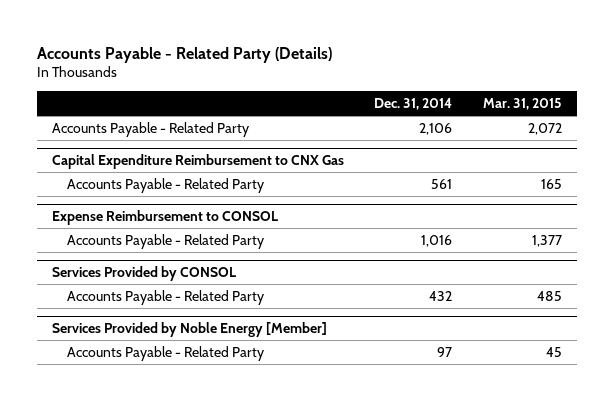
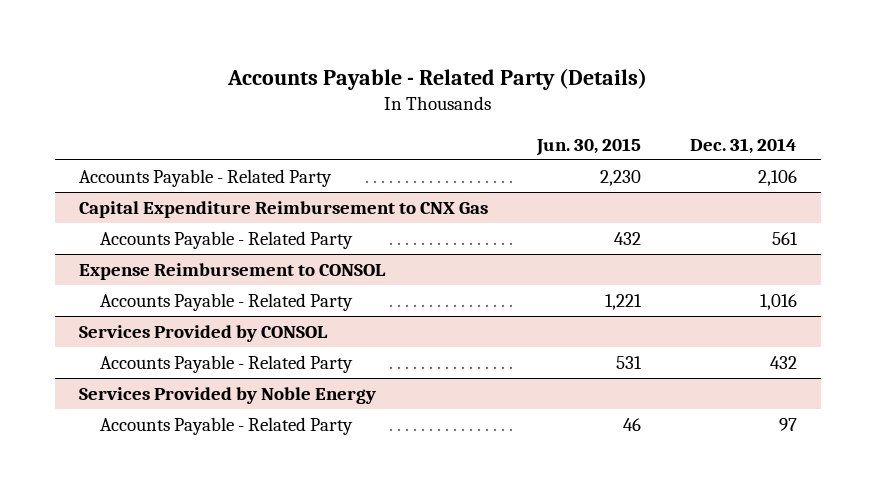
- | Dec. 31, 2014 | Mar. 31, 2015
+ | Jun. 30, 2015 | Dec. 31, 2014
- Services Provided by Noble Energy [Member]
+ Services Provided by Noble Energy

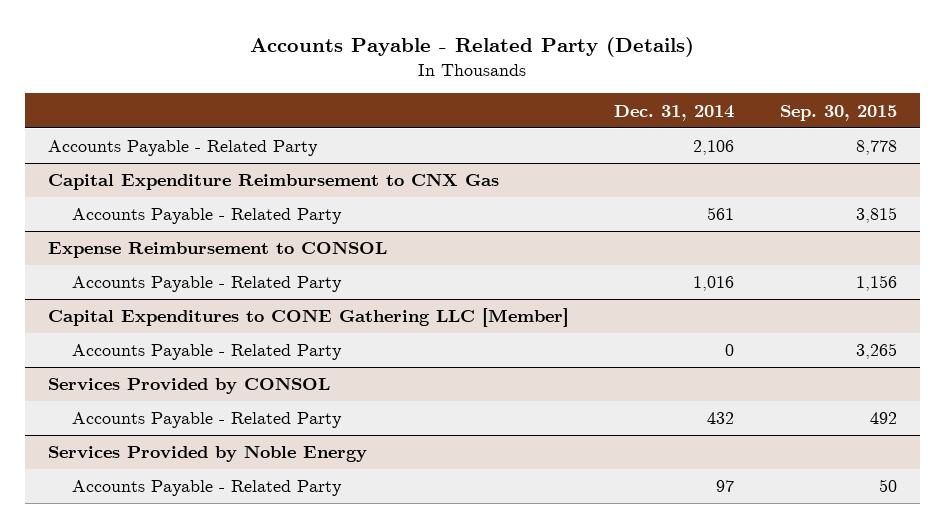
- | Jun. 30, 2015 | Dec. 31, 2014
+ | Dec. 31, 2014 | Sep. 30, 2015
+ Capital Expenditures to CONE Gathering LLC [Member]
+ Accounts Payable - Related Party | 0 | 3,265

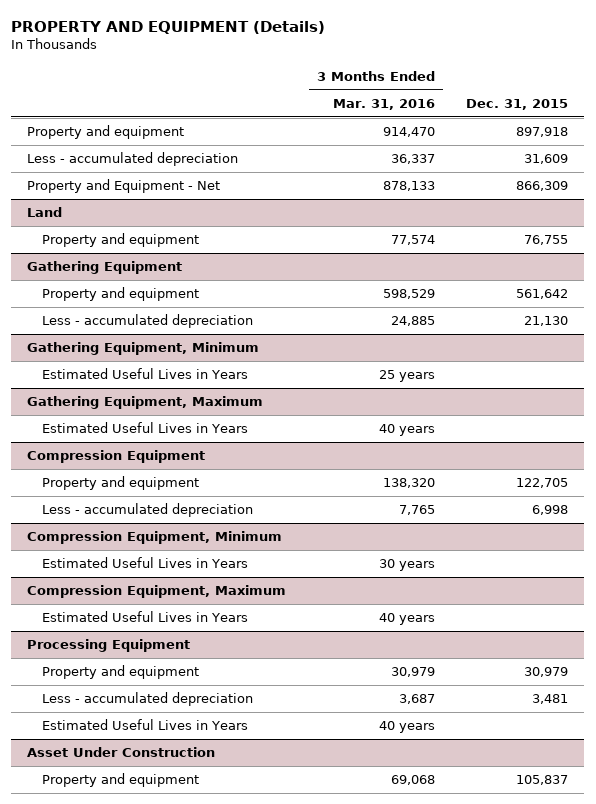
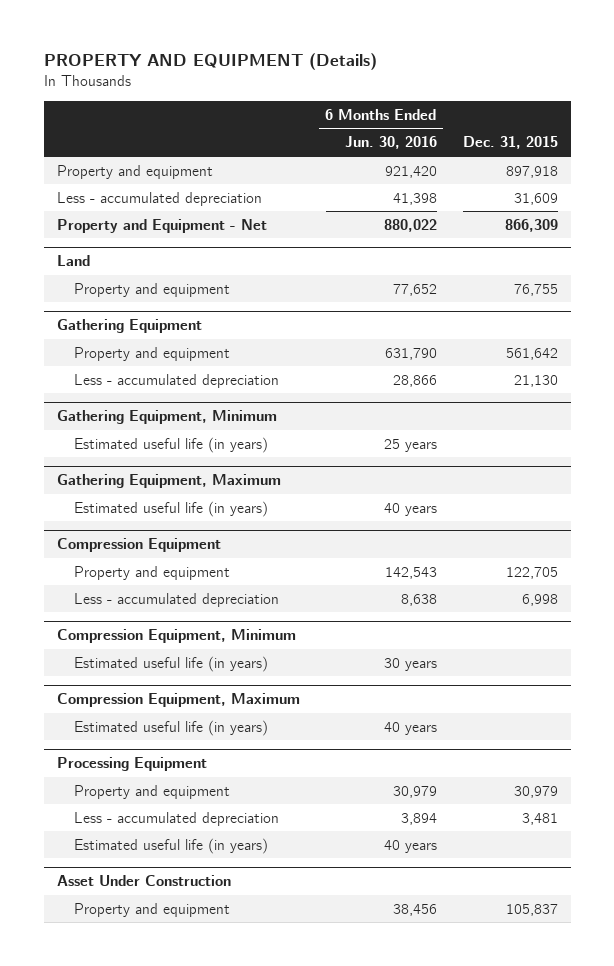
- | 3 Months Ended Mar. 31, 2016 | Dec. 31, 2015
+ | 6 Months Ended Jun. 30, 2016 | Dec. 31, 2015
@ Gathering Equipment, Minimum
- Estimated Useful Lives in Years | 25 years |
+ Estimated useful life (in years) | 25 years |
@ Gathering Equipment, Maximum
- Estimated Useful Lives in Years | 40 years |
+ Estimated useful life (in years) | 40 years |
@ Compression Equipment, Minimum
- Estimated Useful Lives in Years | 30 years |
+ Estimated useful life (in years) | 30 years |
@ Compression Equipment, Maximum
- Estimated Useful Lives in Years | 40 years |
+ Estimated useful life (in years) | 40 years |
@ Processing Equipment
- Estimated Useful Lives in Years | 40 years |
+ Estimated useful life (in years) | 40 years |

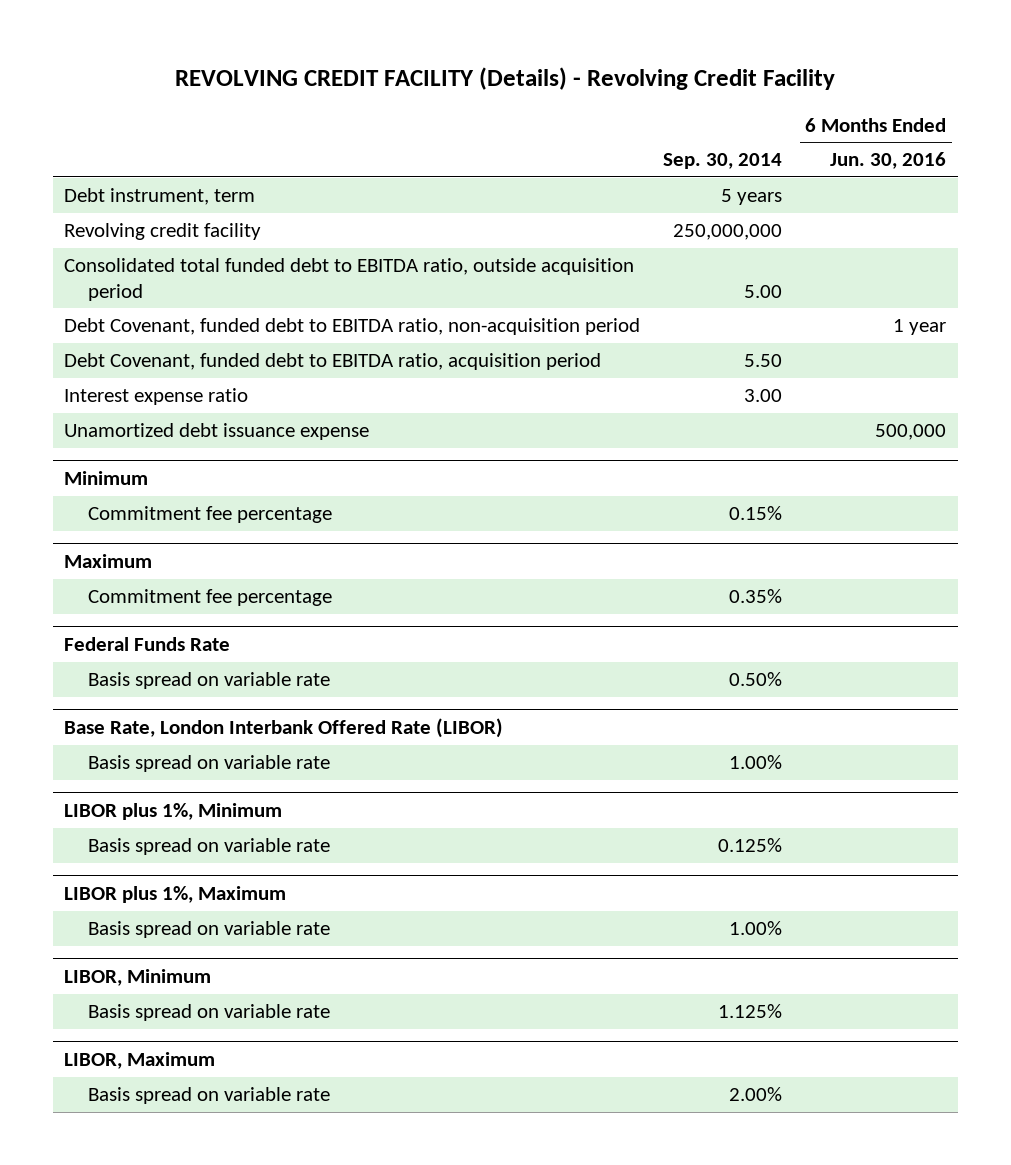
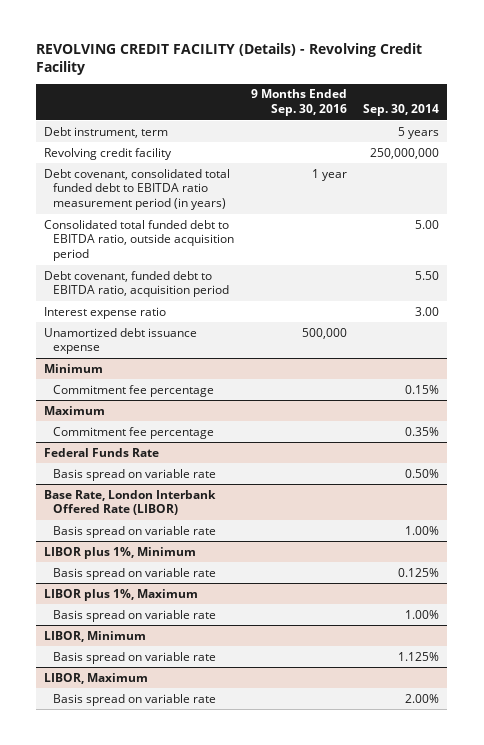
- | Sep. 30, 2014 | 6 Months Ended Jun. 30, 2016
+ | 9 Months Ended Sep. 30, 2016 | Sep. 30, 2014
+ Debt covenant, consolidated total funded debt to EBITDA ratio measurement period (in years) | 1 year |
- Debt Covenant, funded debt to EBITDA ratio, non-acquisition period | | 1 year
- Debt Covenant, funded debt to EBITDA ratio, acquisition period | 5.50 |
+ Debt covenant, funded debt to EBITDA ratio, acquisition period | | 5.50

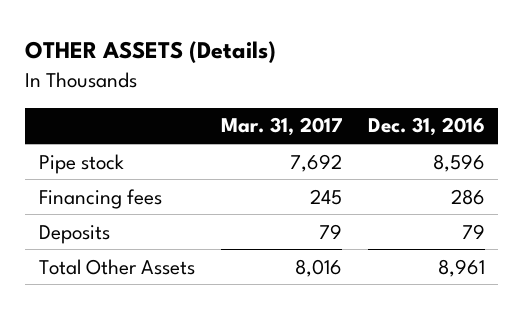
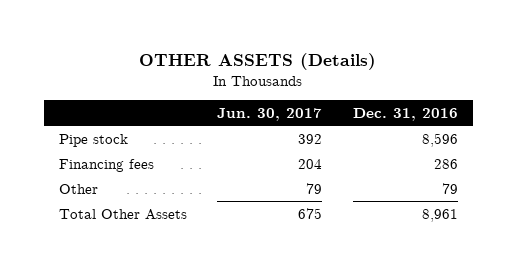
- | Mar. 31, 2017 | Dec. 31, 2016
+ | Jun. 30, 2017 | Dec. 31, 2016
- Deposits | 79 | 79
+ Other | 79 | 79

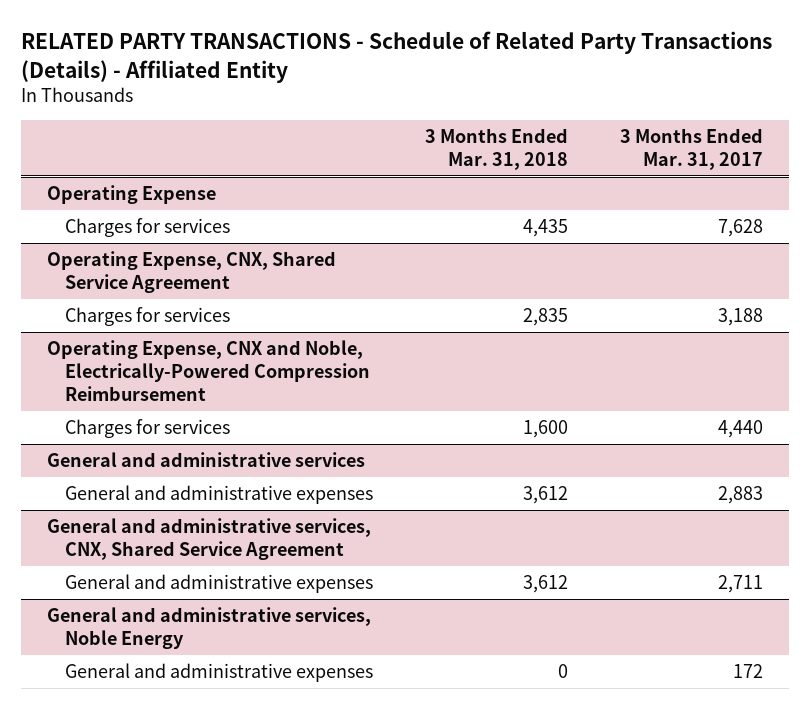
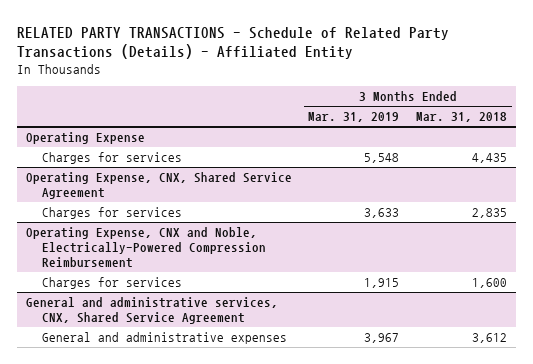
- | 3 Months Ended Mar. 31, 2018 | 3 Months Ended Mar. 31, 2017
+ | 3 Months Ended Mar. 31, 2019 | 3 Months Ended Mar. 31, 2018
- General and administrative services
- General and administrative expenses | 3,612 | 2,883
- General and administrative services, Noble Energy
- General and administrative expenses | 0 | 172

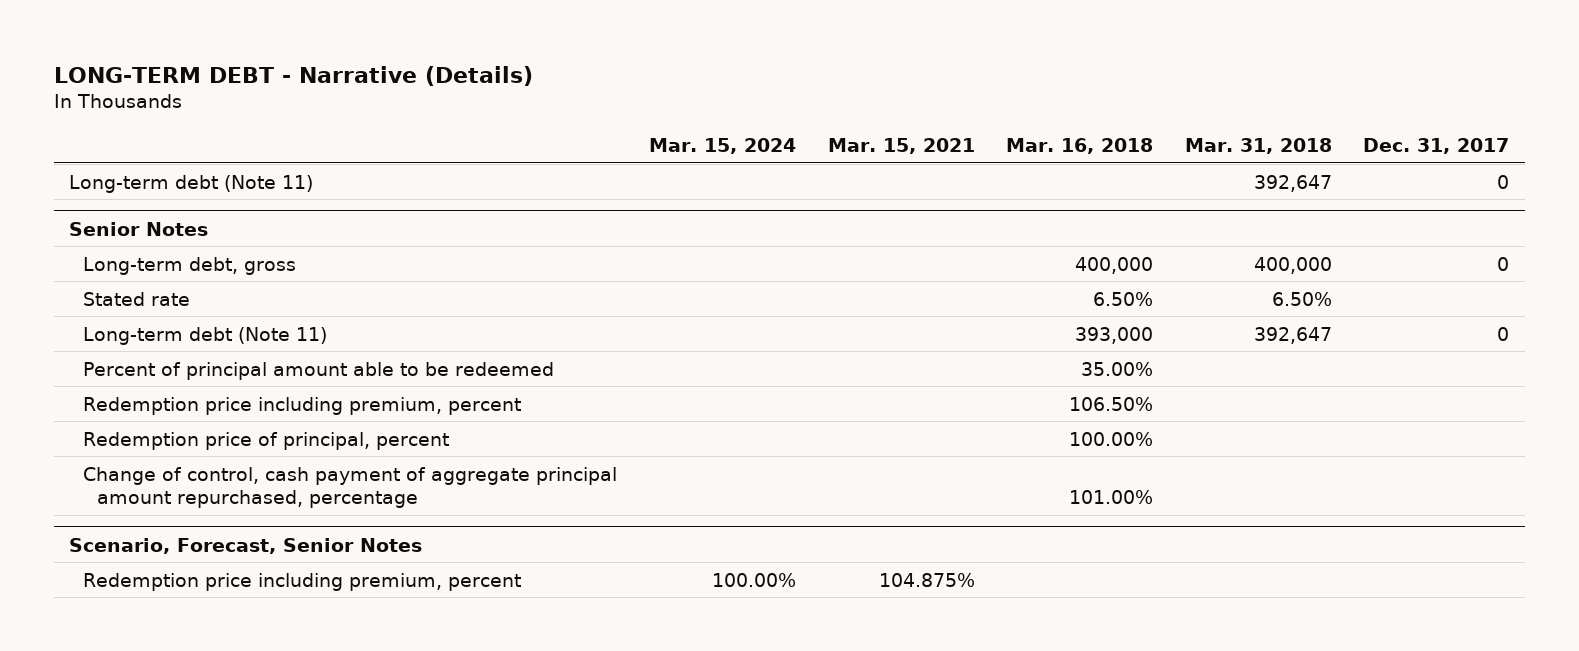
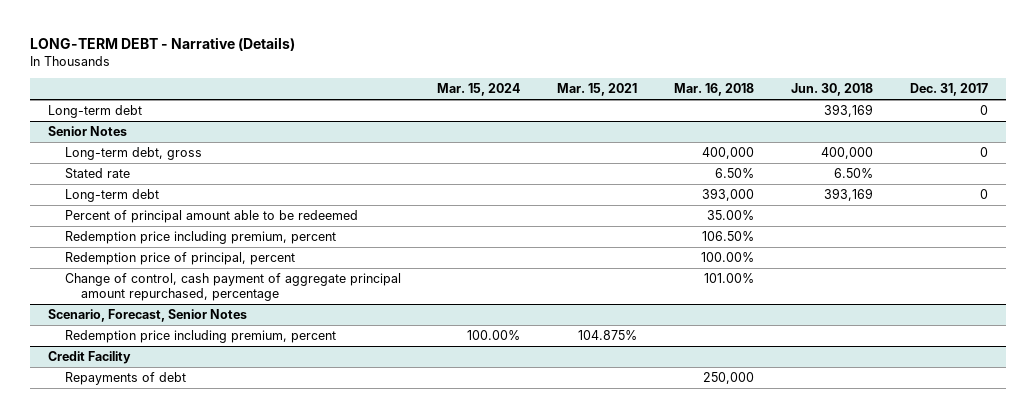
- | Mar. 15, 2024 | Mar. 15, 2021 | Mar. 16, 2018 | Mar. 31, 2018 | Dec. 31, 2017
+ | Mar. 15, 2024 | Mar. 15, 2021 | Mar. 16, 2018 | Jun. 30, 2018 | Dec. 31, 2017
- Long-term debt (Note 11) | | | | 392,647 | 0
+ Long-term debt | | | | 393,169 | 0
@ Senior Notes
- Long-term debt (Note 11) | | | 393,000 | 392,647 | 0
+ Long-term debt | | | 393,000 | 393,169 | 0
+ Credit Facility
+ Repayments of debt | | | 250,000 | |

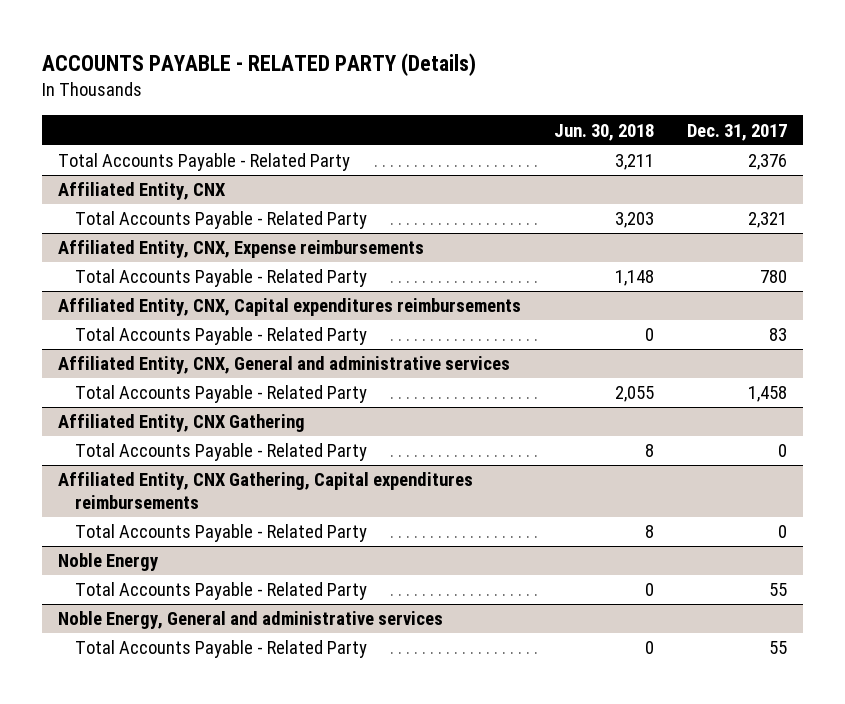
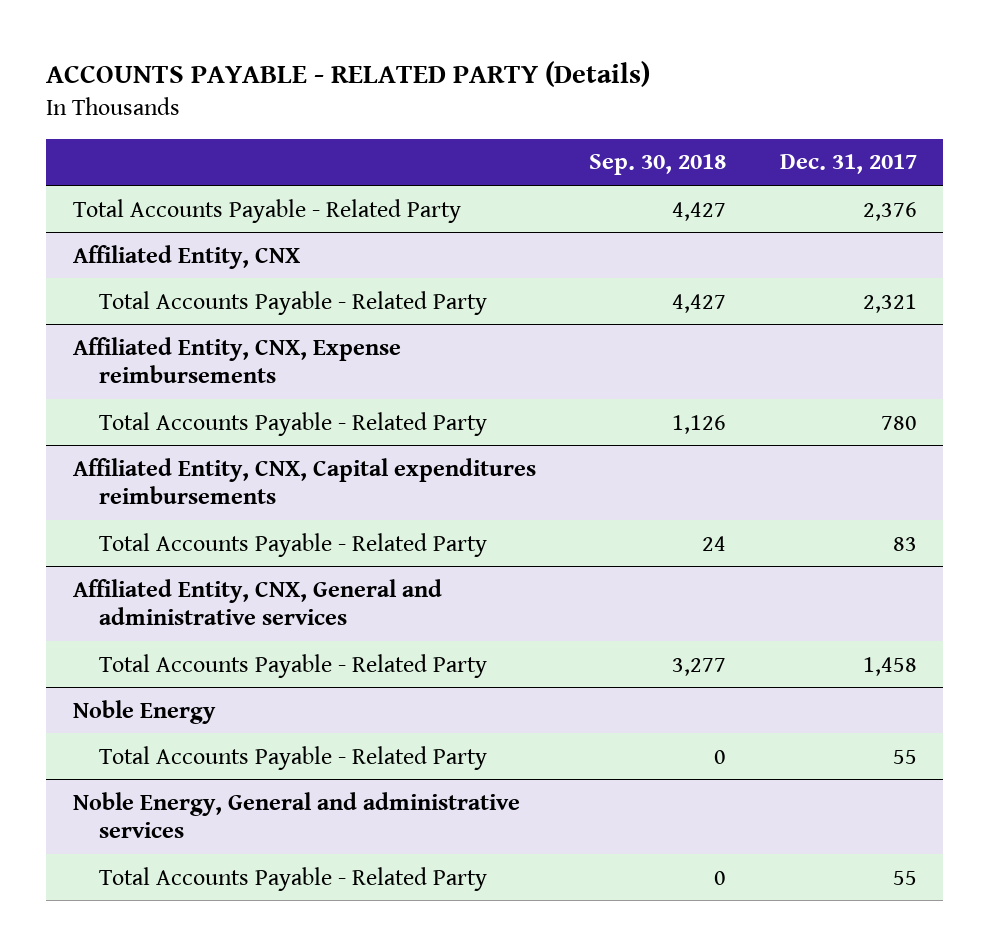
- | Jun. 30, 2018 | Dec. 31, 2017
+ | Sep. 30, 2018 | Dec. 31, 2017
- Affiliated Entity, CNX Gathering
- Total Accounts Payable - Related Party | 8 | 0
- Affiliated Entity, CNX Gathering, Capital expenditures reimbursements
- Total Accounts Payable - Related Party | 8 | 0

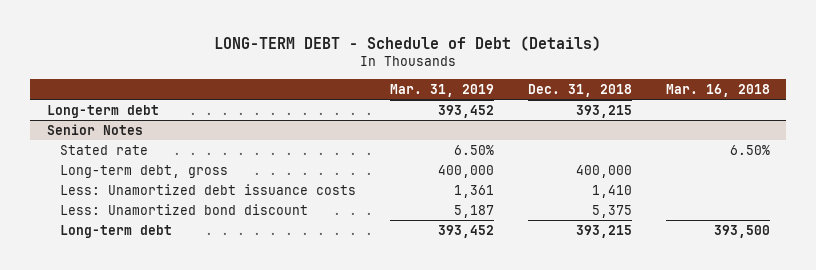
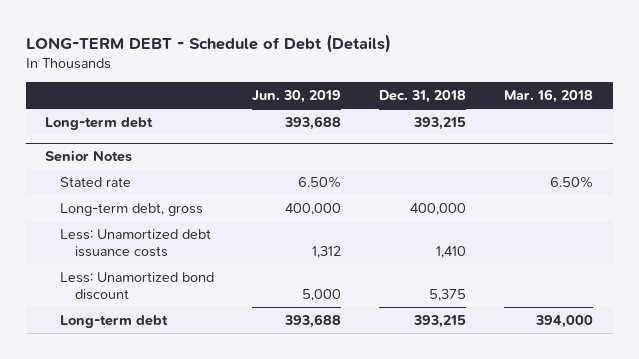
- | Mar. 31, 2019 | Dec. 31, 2018 | Mar. 16, 2018
+ | Jun. 30, 2019 | Dec. 31, 2018 | Mar. 16, 2018
@ Senior Notes
- Long-term debt | 393,452 | 393,215 | 393,500
+ Long-term debt | 393,688 | 393,215 | 394,000

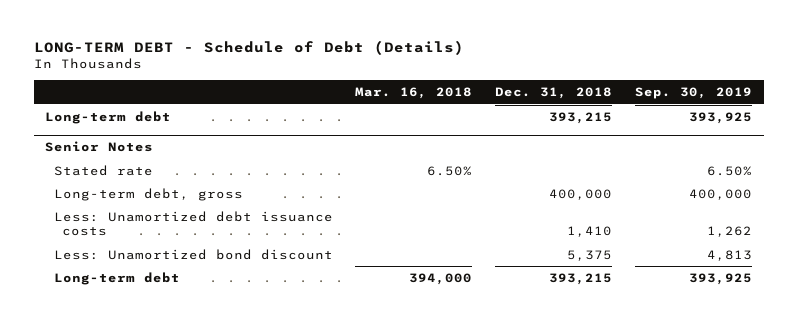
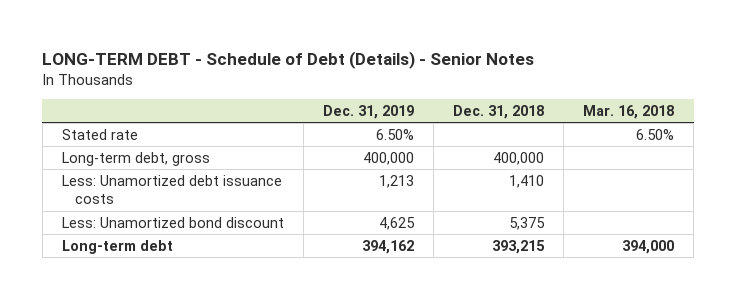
- LONG-TERM DEBT - Schedule of Debt (Details)
+ LONG-TERM DEBT - Schedule of Debt (Details) - Senior Notes
- | Mar. 16, 2018 | Dec. 31, 2018 | Sep. 30, 2019
+ | Dec. 31, 2019 | Dec. 31, 2018 | Mar. 16, 2018
- Long-term debt | | 393,215 | 393,925
- Senior Notes

